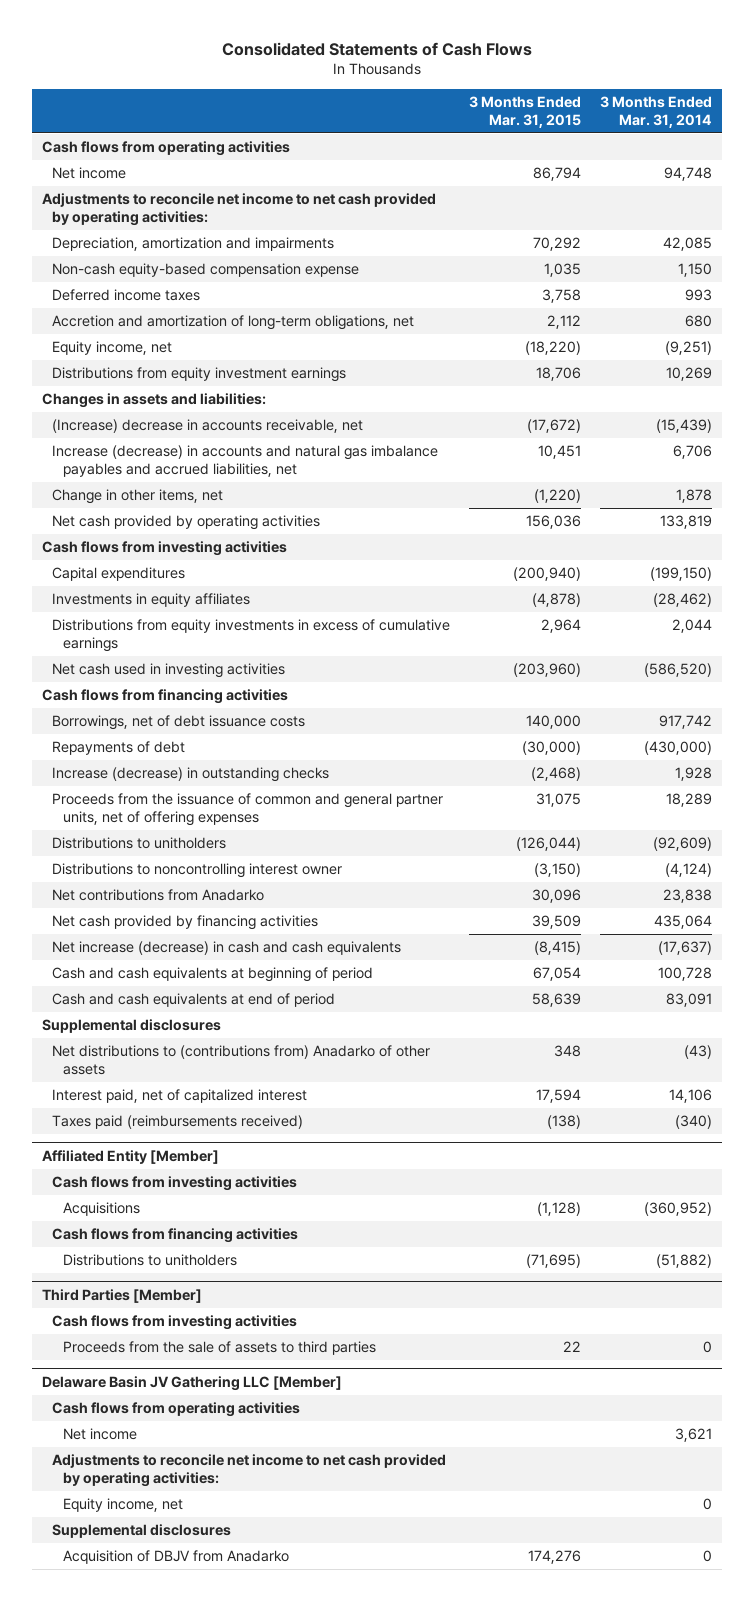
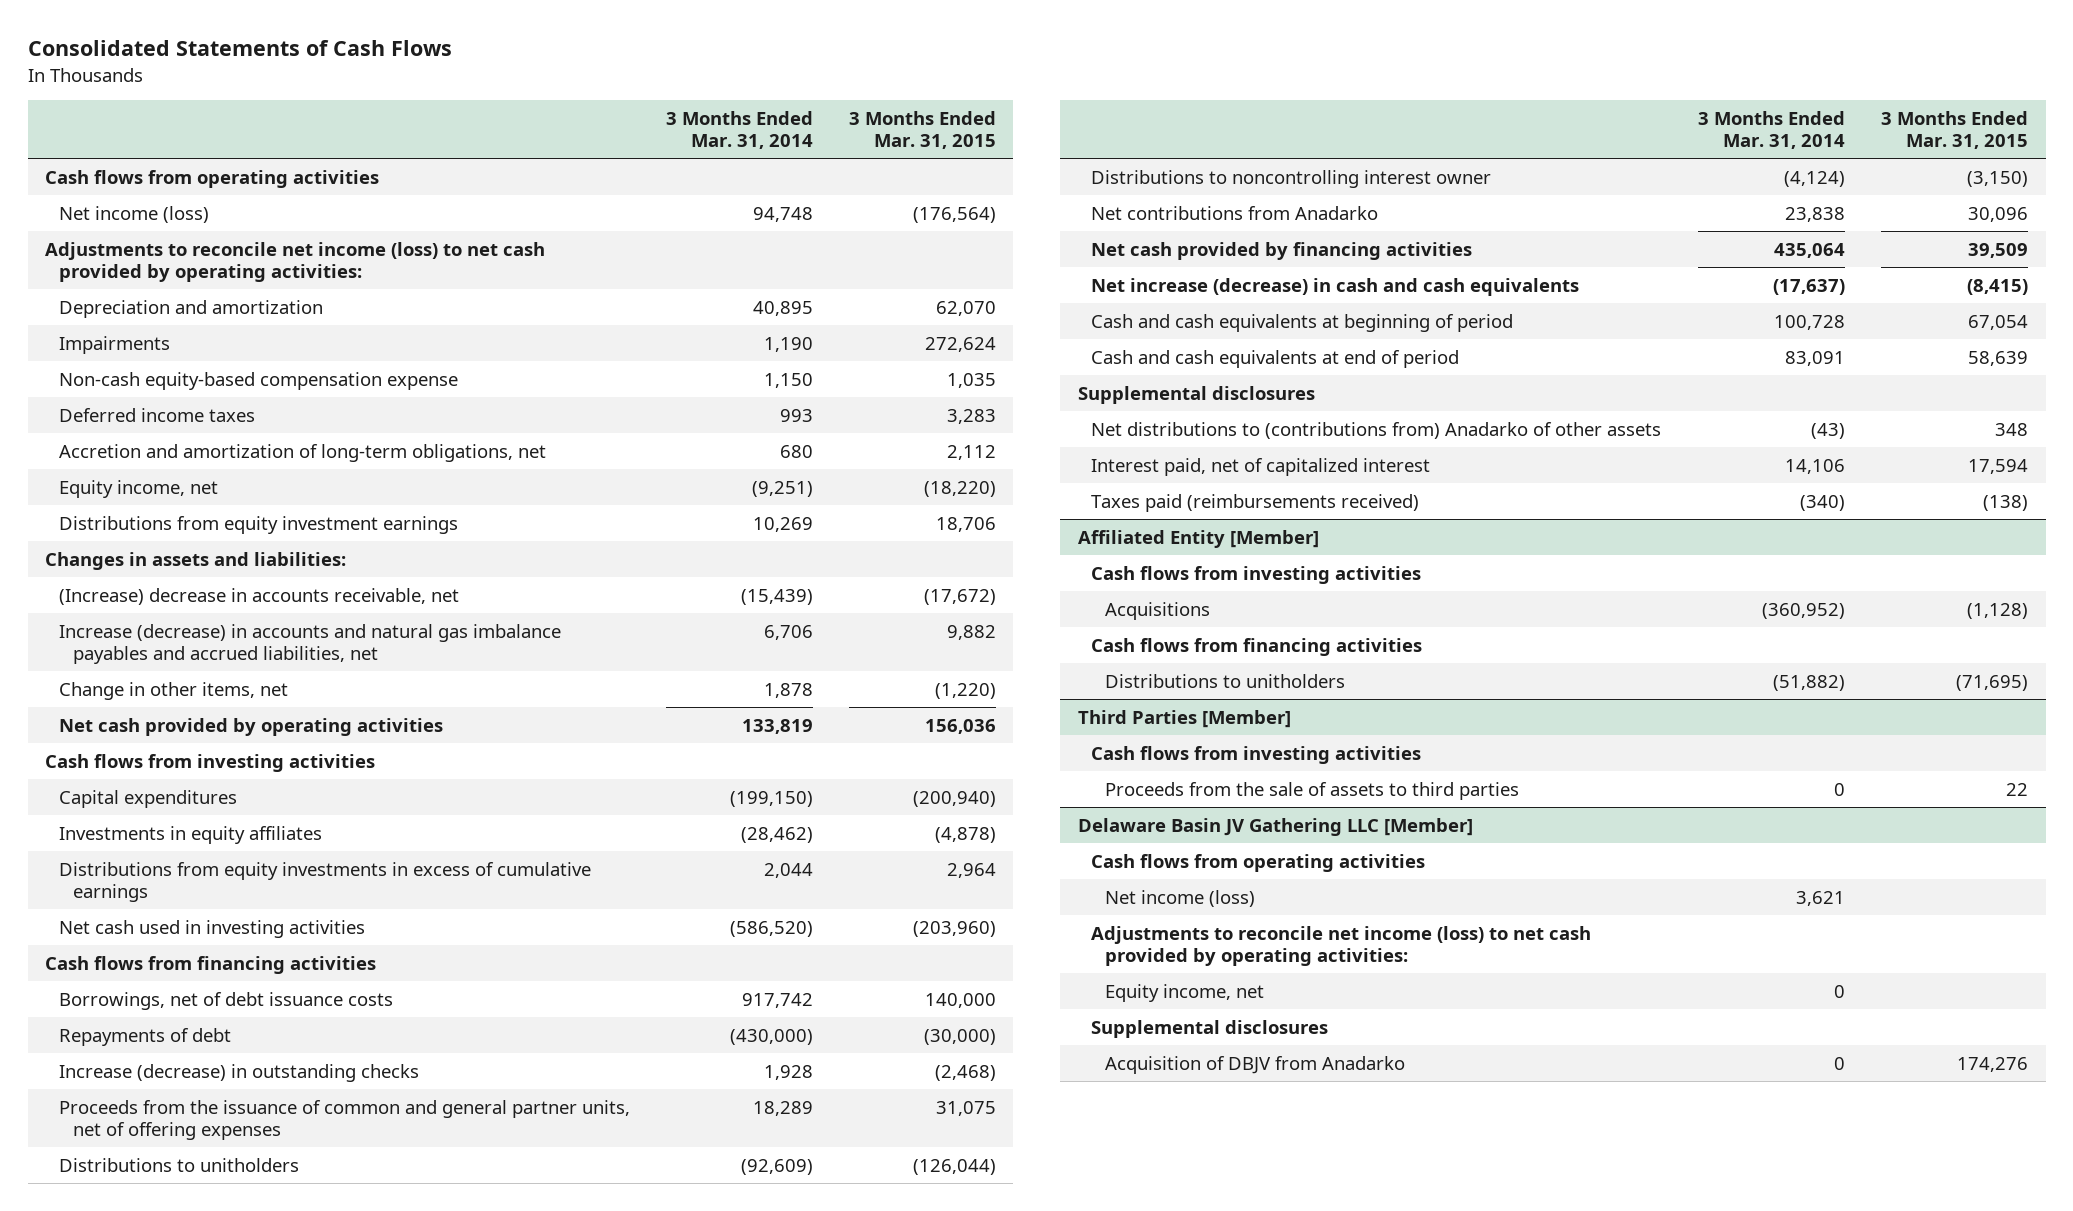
- | 3 Months Ended Mar. 31, 2015 | 3 Months Ended Mar. 31, 2014
+ | 3 Months Ended Mar. 31, 2014 | 3 Months Ended Mar. 31, 2015
- Net income | 86,794 | 94,748
- Adjustments to reconcile net income to net cash provided by operating activities:
- Depreciation, amortization and impairments | 70,292 | 42,085
+ Net income (loss) | 94,748 | (176,564)
+ Adjustments to reconcile net income (loss) to net cash provided by operating activities:
+ Depreciation and amortization | 40,895 | 62,070
+ Impairments | 1,190 | 272,624
- Deferred income taxes | 3,758 | 993
+ Deferred income taxes | 993 | 3,283
- Increase (decrease) in accounts and natural gas imbalance payables and accrued liabilities, net | 10,451 | 6,706
+ Increase (decrease) in accounts and natural gas imbalance payables and accrued liabilities, net | 6,706 | 9,882
@ Delaware Basin JV Gathering LLC [Member]
- Net income | | 3,621
- Adjustments to reconcile net income to net cash provided by operating activities:
+ Net income (loss) | 3,621 |
+ Adjustments to reconcile net income (loss) to net cash provided by operating activities:

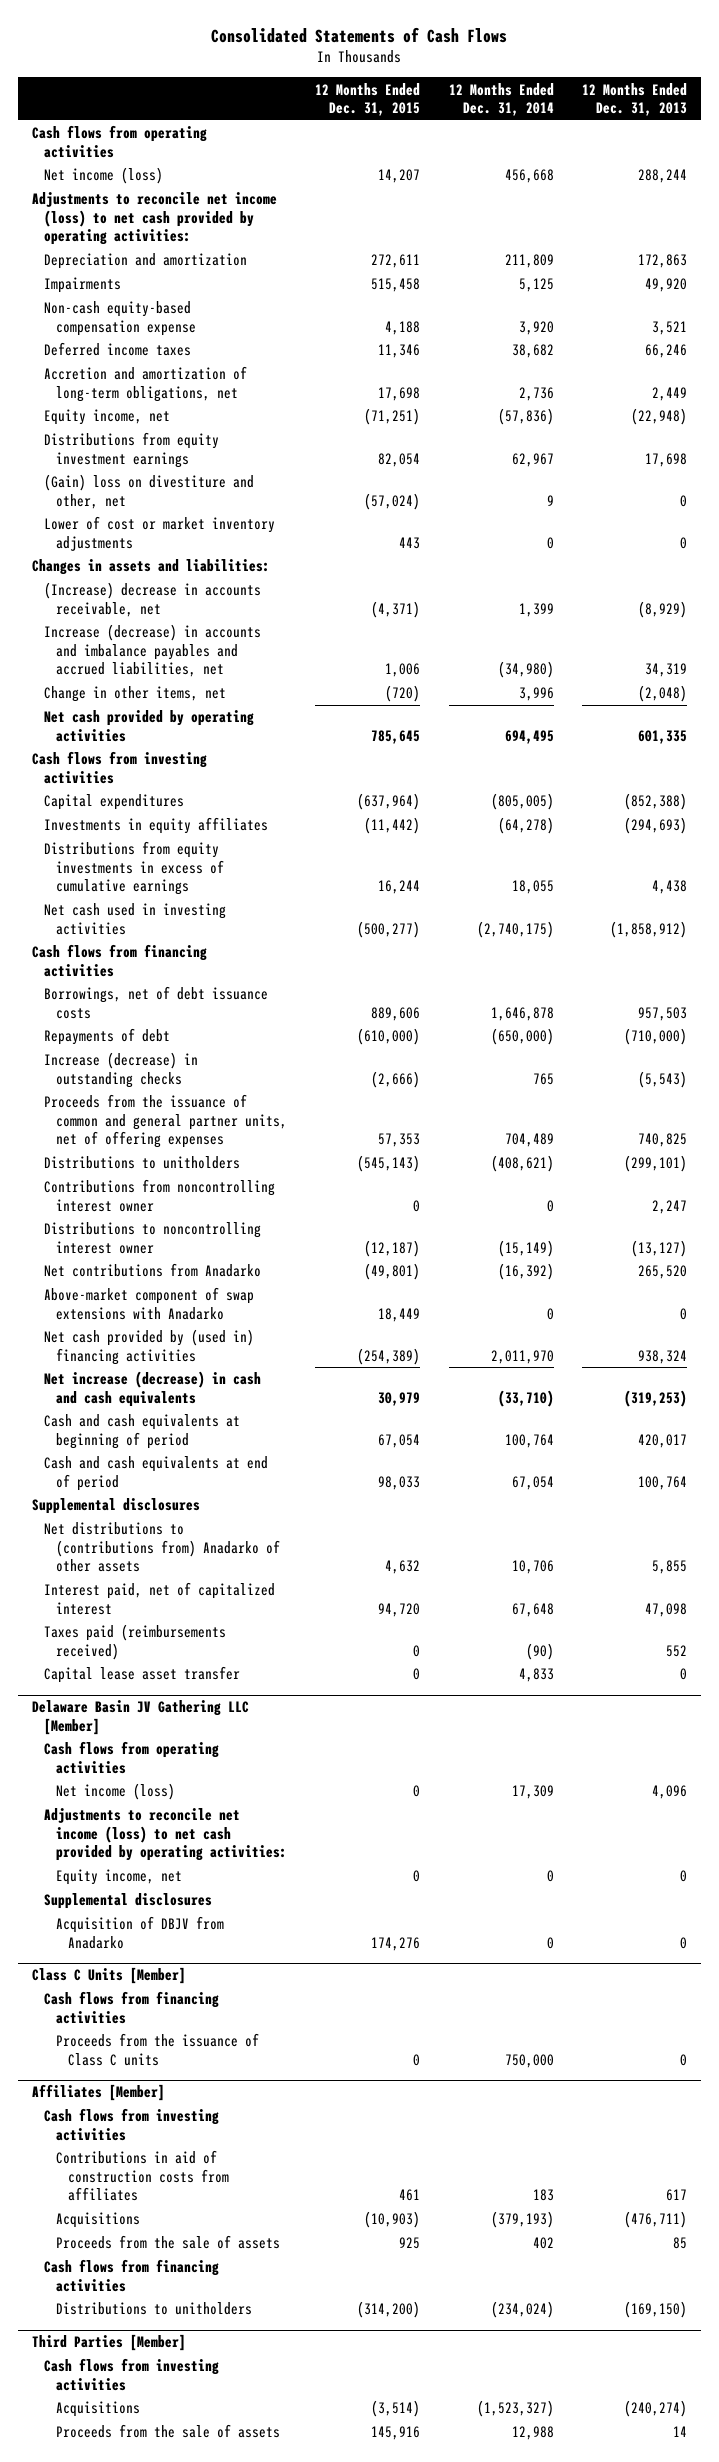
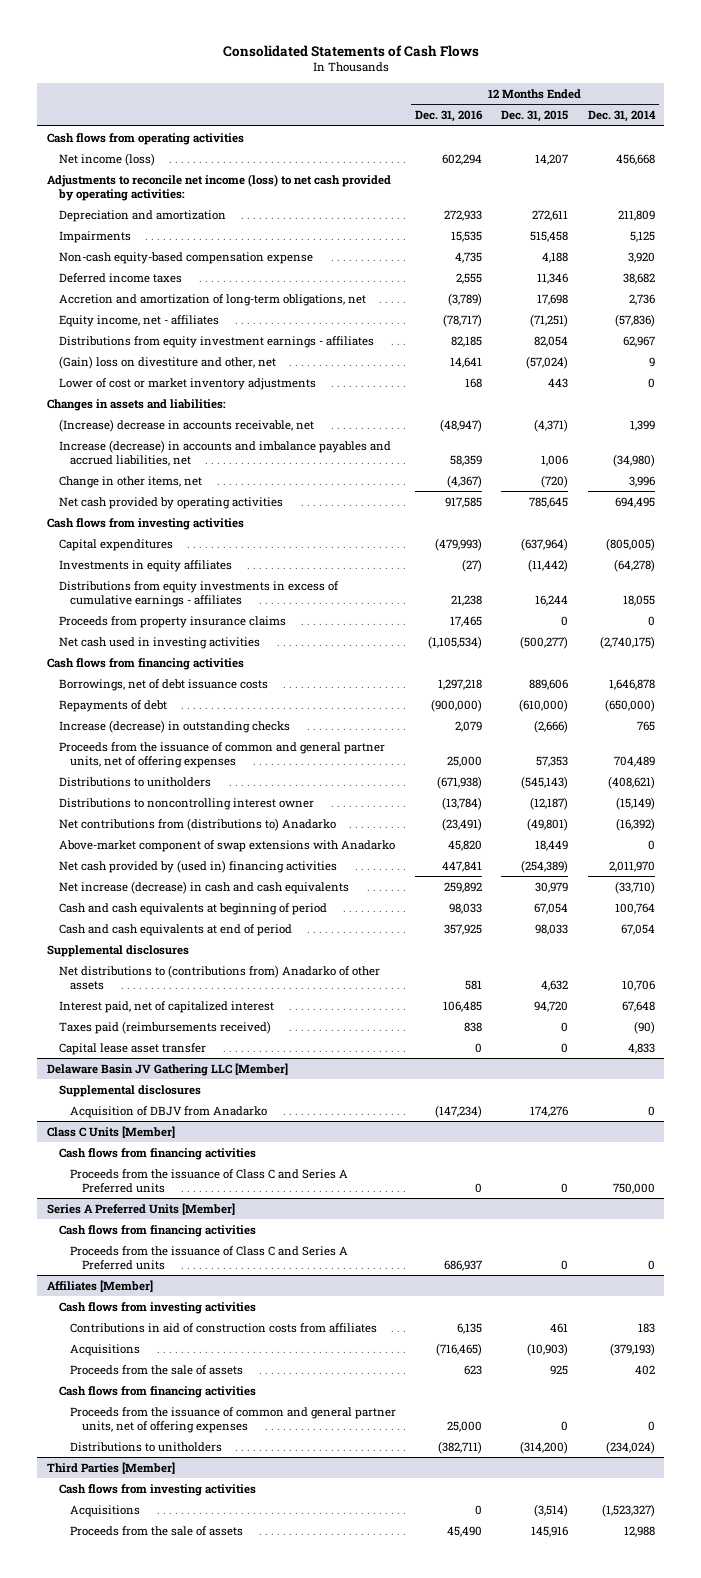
- | 12 Months Ended Dec. 31, 2015 | 12 Months Ended Dec. 31, 2014 | 12 Months Ended Dec. 31, 2013
+ | 12 Months Ended Dec. 31, 2016 | 12 Months Ended Dec. 31, 2015 | 12 Months Ended Dec. 31, 2014
- Equity income, net | (71,251) | (57,836) | (22,948)
- Distributions from equity investment earnings | 82,054 | 62,967 | 17,698
+ Equity income, net - affiliates | (78,717) | (71,251) | (57,836)
+ Distributions from equity investment earnings - affiliates | 82,185 | 82,054 | 62,967
- Distributions from equity investments in excess of cumulative earnings | 16,244 | 18,055 | 4,438
+ Distributions from equity investments in excess of cumulative earnings - affiliates | 21,238 | 16,244 | 18,055
+ Proceeds from property insurance claims | 17,465 | 0 | 0
- Contributions from noncontrolling interest owner | 0 | 0 | 2,247
- Net contributions from Anadarko | (49,801) | (16,392) | 265,520
+ Net contributions from (distributions to) Anadarko | (23,491) | (49,801) | (16,392)
@ Delaware Basin JV Gathering LLC [Member]
- Cash flows from operating activities
- Net income (loss) | 0 | 17,309 | 4,096
- Adjustments to reconcile net income (loss) to net cash provided by operating activities:
- Equity income, net | 0 | 0 | 0
@ Class C Units [Member]
- Proceeds from the issuance of Class C units | 0 | 750,000 | 0
+ Proceeds from the issuance of Class C and Series A Preferred units | 0 | 0 | 750,000
+ Series A Preferred Units [Member]
+ Cash flows from financing activities
+ Proceeds from the issuance of Class C and Series A Preferred units | 686,937 | 0 | 0
@ Affiliates [Member]
+ Proceeds from the issuance of common and general partner units, net of offering expenses | 25,000 | 0 | 0

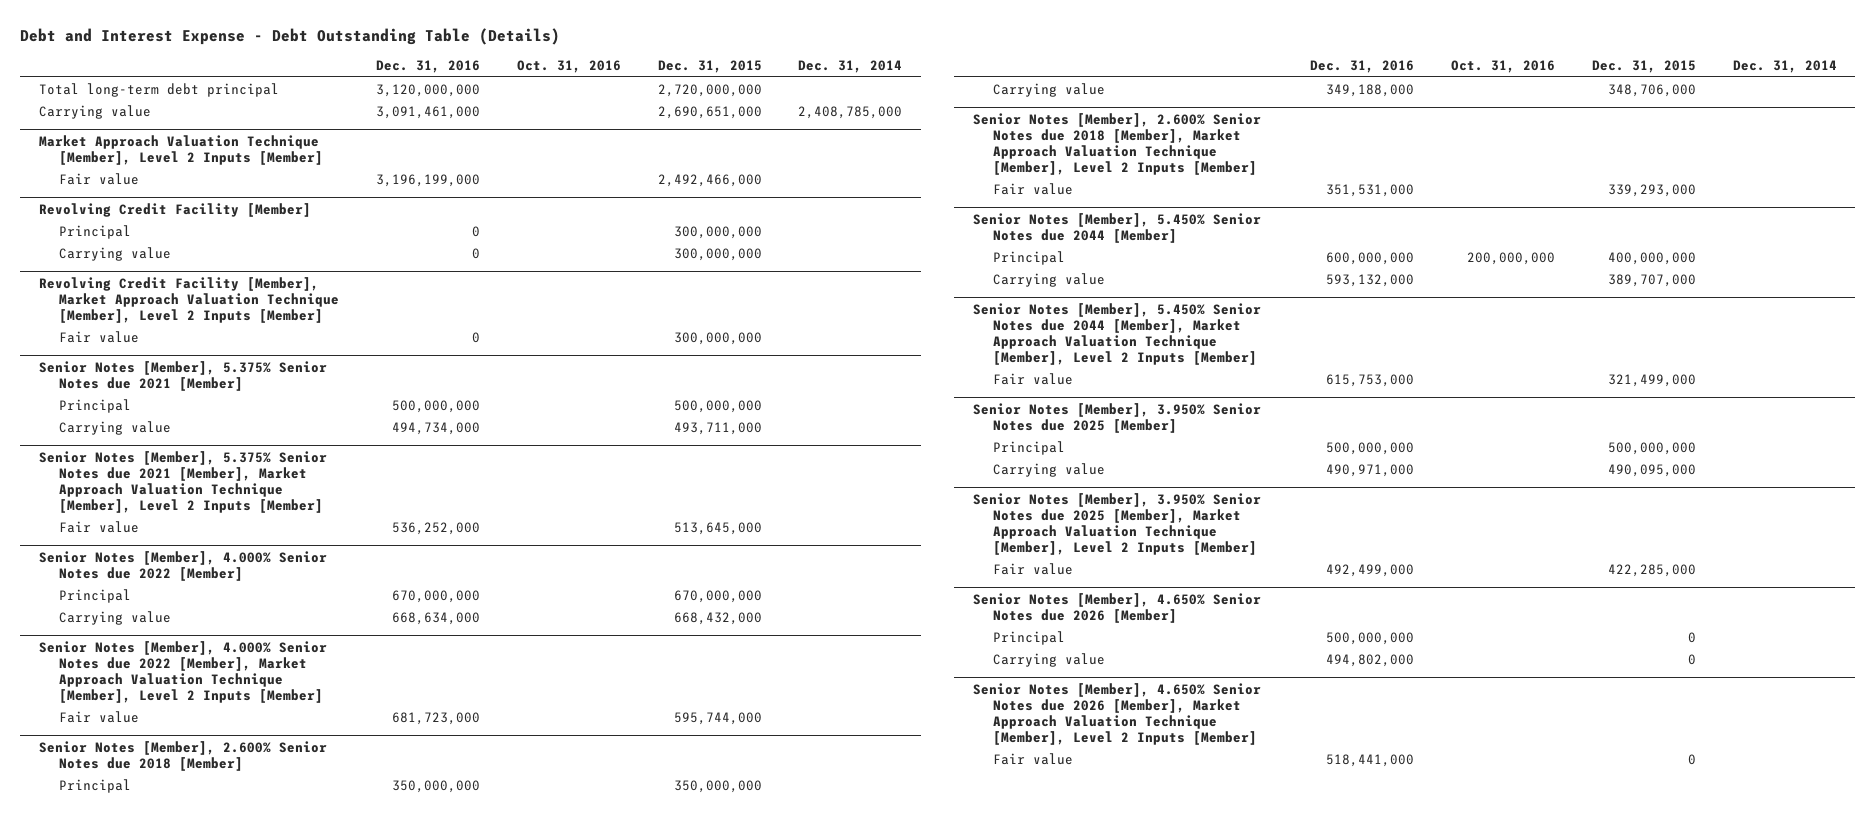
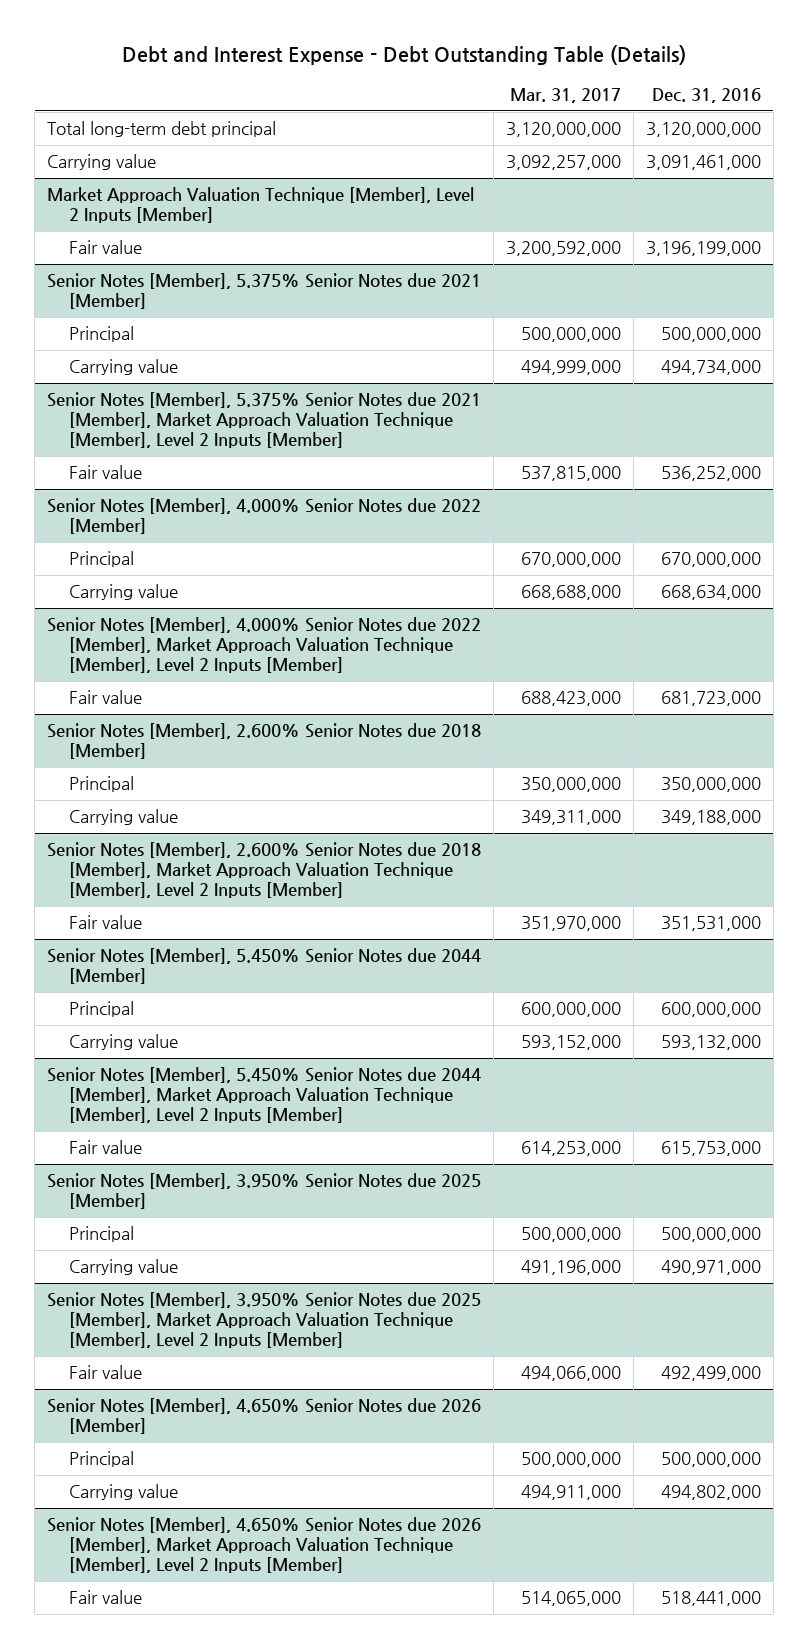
- | Dec. 31, 2016 | Oct. 31, 2016 | Dec. 31, 2015 | Dec. 31, 2014
+ | Mar. 31, 2017 | Dec. 31, 2016
- Revolving Credit Facility [Member]
- Principal | 0 | | 300,000,000 |
- Carrying value | 0 | | 300,000,000 |
- Revolving Credit Facility [Member], Market Approach Valuation Technique [Member], Level 2 Inputs [Member]
- Fair value | 0 | | 300,000,000 |

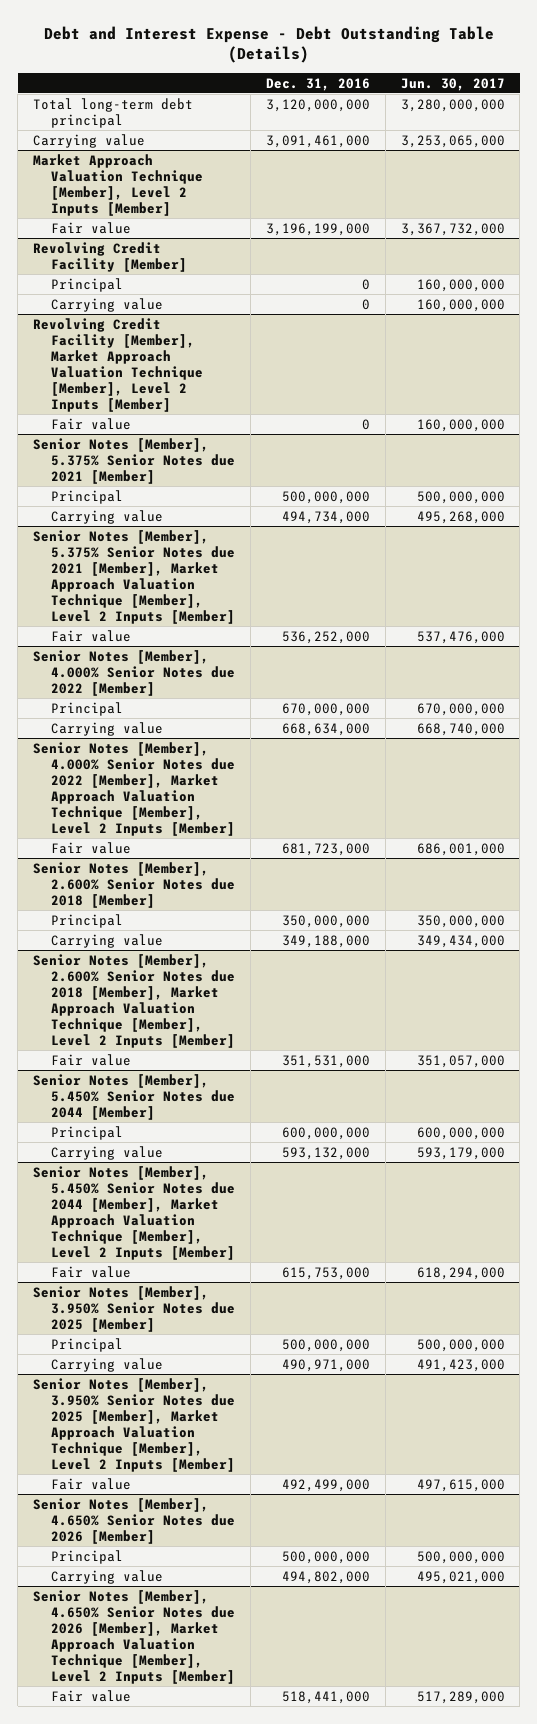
- | Mar. 31, 2017 | Dec. 31, 2016
+ | Dec. 31, 2016 | Jun. 30, 2017
+ Revolving Credit Facility [Member]
+ Principal | 0 | 160,000,000
+ Carrying value | 0 | 160,000,000
+ Revolving Credit Facility [Member], Market Approach Valuation Technique [Member], Level 2 Inputs [Member]
+ Fair value | 0 | 160,000,000

